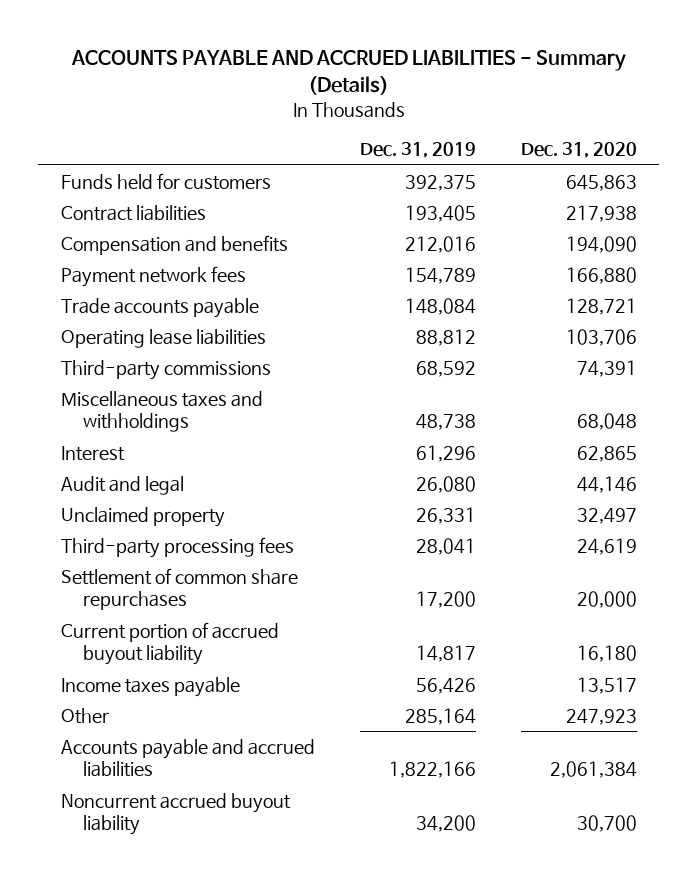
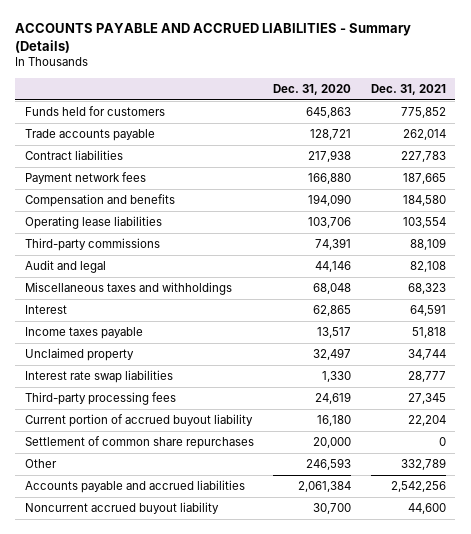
- | Dec. 31, 2019 | Dec. 31, 2020
+ | Dec. 31, 2020 | Dec. 31, 2021
moved up: Trade accounts payable | 128,721 | 262,014
moved down: Compensation and benefits | 194,090 | 184,580
moved up: Audit and legal | 44,146 | 82,108
moved up: Income taxes payable | 13,517 | 51,818
+ Interest rate swap liabilities | 1,330 | 28,777
- Other | 285,164 | 247,923
moved down: Settlement of common share repurchases | 20,000 | 0
+ Other | 246,593 | 332,789

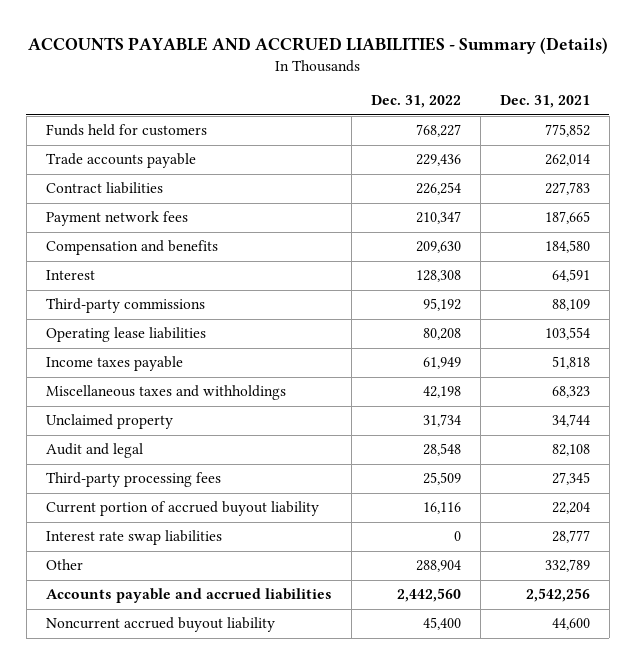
- | Dec. 31, 2020 | Dec. 31, 2021
+ | Dec. 31, 2022 | Dec. 31, 2021
moved down: Third-party commissions | 95,192 | 88,109
moved down: Operating lease liabilities | 80,208 | 103,554
moved down: Miscellaneous taxes and withholdings | 42,198 | 68,323
moved down: Audit and legal | 28,548 | 82,108
- Settlement of common share repurchases | 20,000 | 0
moved down: Interest rate swap liabilities | 0 | 28,777

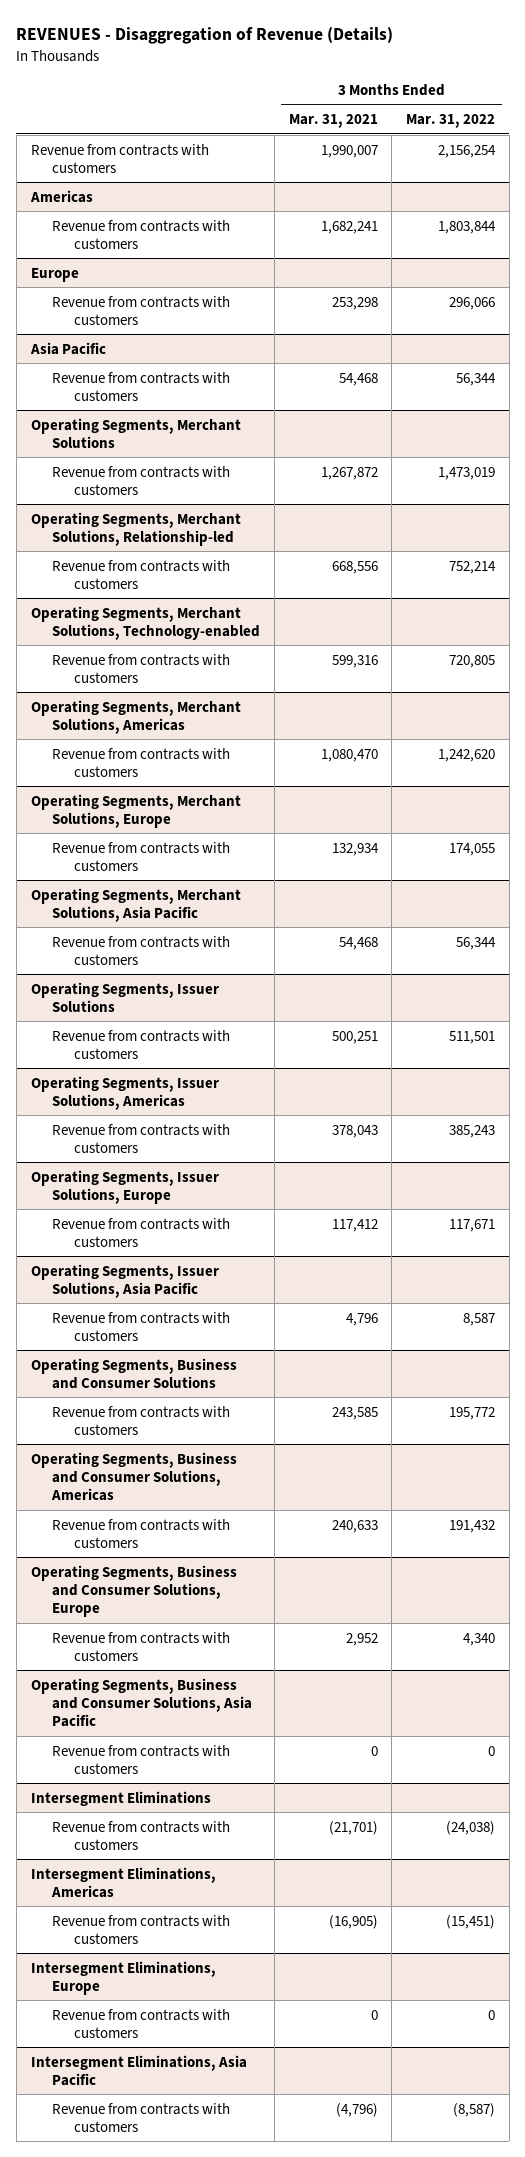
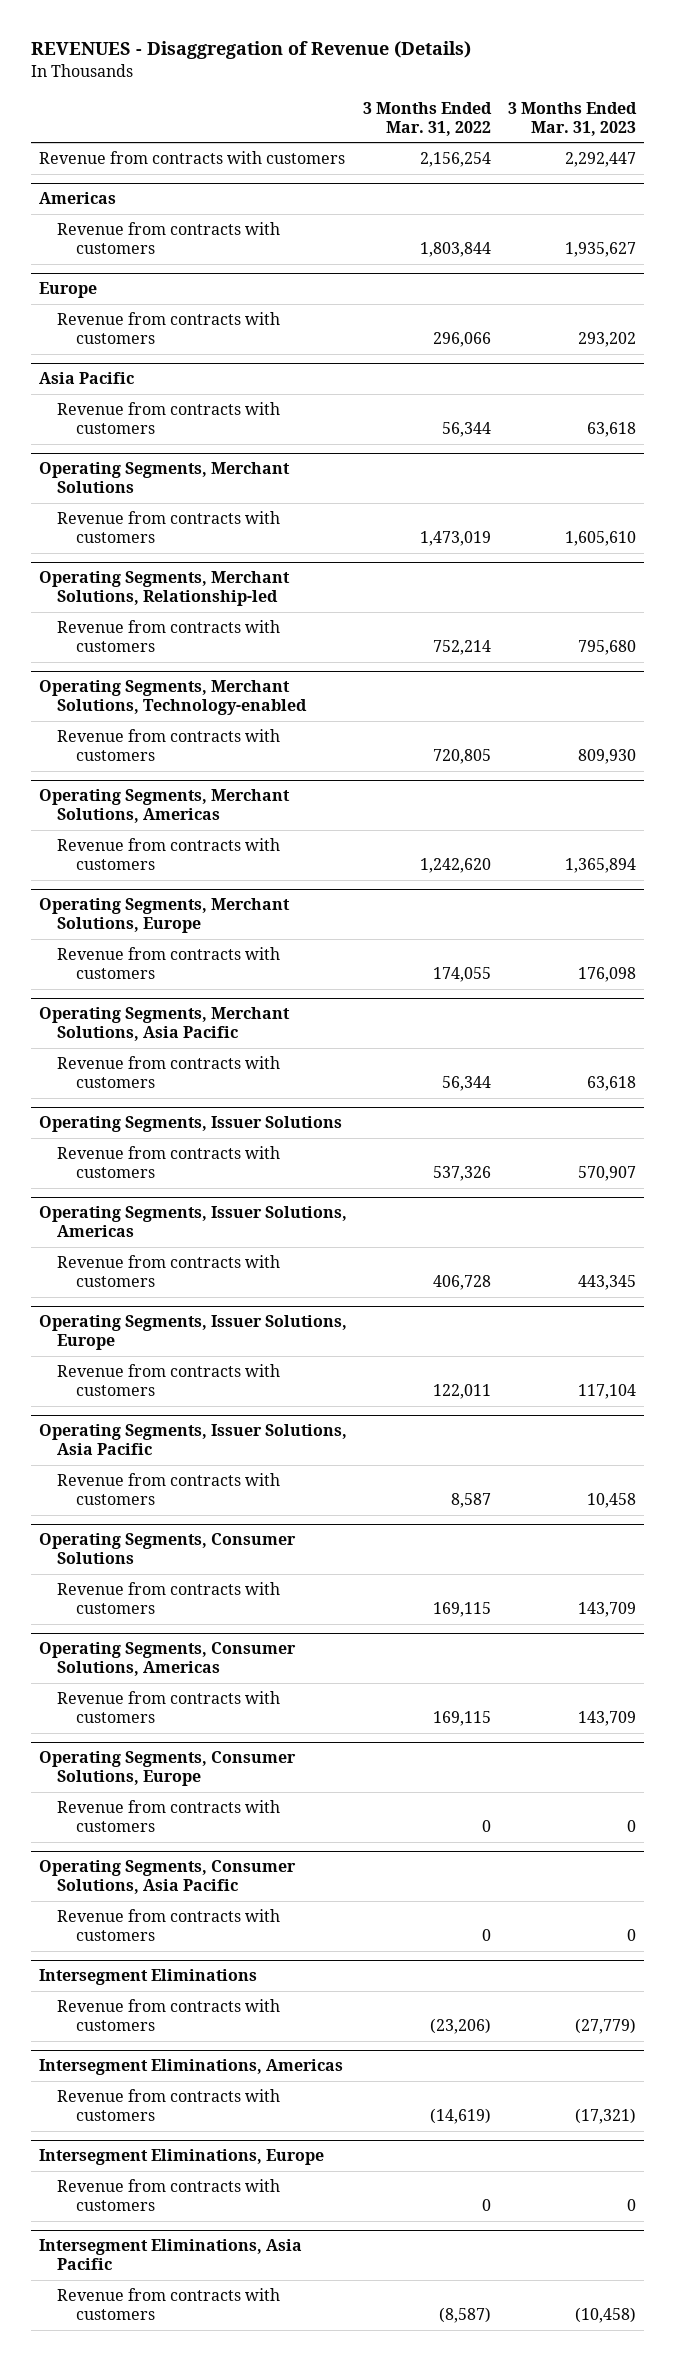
- | 3 Months Ended Mar. 31, 2021 | 3 Months Ended Mar. 31, 2022
+ | 3 Months Ended Mar. 31, 2022 | 3 Months Ended Mar. 31, 2023
@ Operating Segments, Issuer Solutions
- Revenue from contracts with customers | 500,251 | 511,501
+ Revenue from contracts with customers | 537,326 | 570,907
@ Operating Segments, Issuer Solutions, Americas
- Revenue from contracts with customers | 378,043 | 385,243
+ Revenue from contracts with customers | 406,728 | 443,345
@ Operating Segments, Issuer Solutions, Europe
- Revenue from contracts with customers | 117,412 | 117,671
+ Revenue from contracts with customers | 122,011 | 117,104
- Operating Segments, Business and Consumer Solutions
- Revenue from contracts with customers | 243,585 | 195,772
- Operating Segments, Business and Consumer Solutions, Americas
- Revenue from contracts with customers | 240,633 | 191,432
- Operating Segments, Business and Consumer Solutions, Europe
- Revenue from contracts with customers | 2,952 | 4,340
- Operating Segments, Business and Consumer Solutions, Asia Pacific
+ Operating Segments, Consumer Solutions
+ Revenue from contracts with customers | 169,115 | 143,709
+ Operating Segments, Consumer Solutions, Americas
+ Revenue from contracts with customers | 169,115 | 143,709
+ Operating Segments, Consumer Solutions, Europe
+ Operating Segments, Consumer Solutions, Asia Pacific
+ Revenue from contracts with customers | 0 | 0
@ Intersegment Eliminations
- Revenue from contracts with customers | (21,701) | (24,038)
+ Revenue from contracts with customers | (23,206) | (27,779)
@ Intersegment Eliminations, Americas
- Revenue from contracts with customers | (16,905) | (15,451)
+ Revenue from contracts with customers | (14,619) | (17,321)

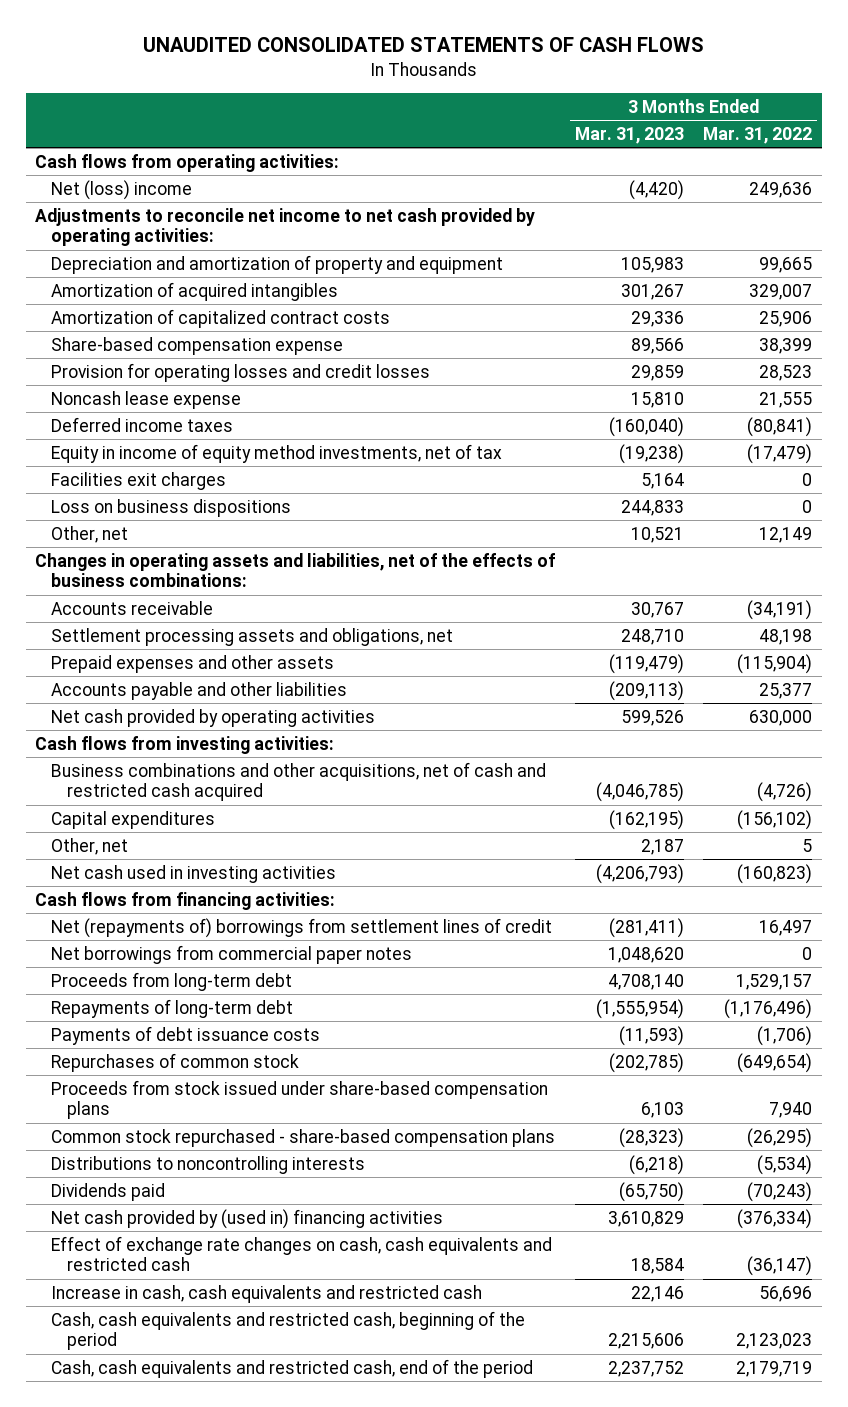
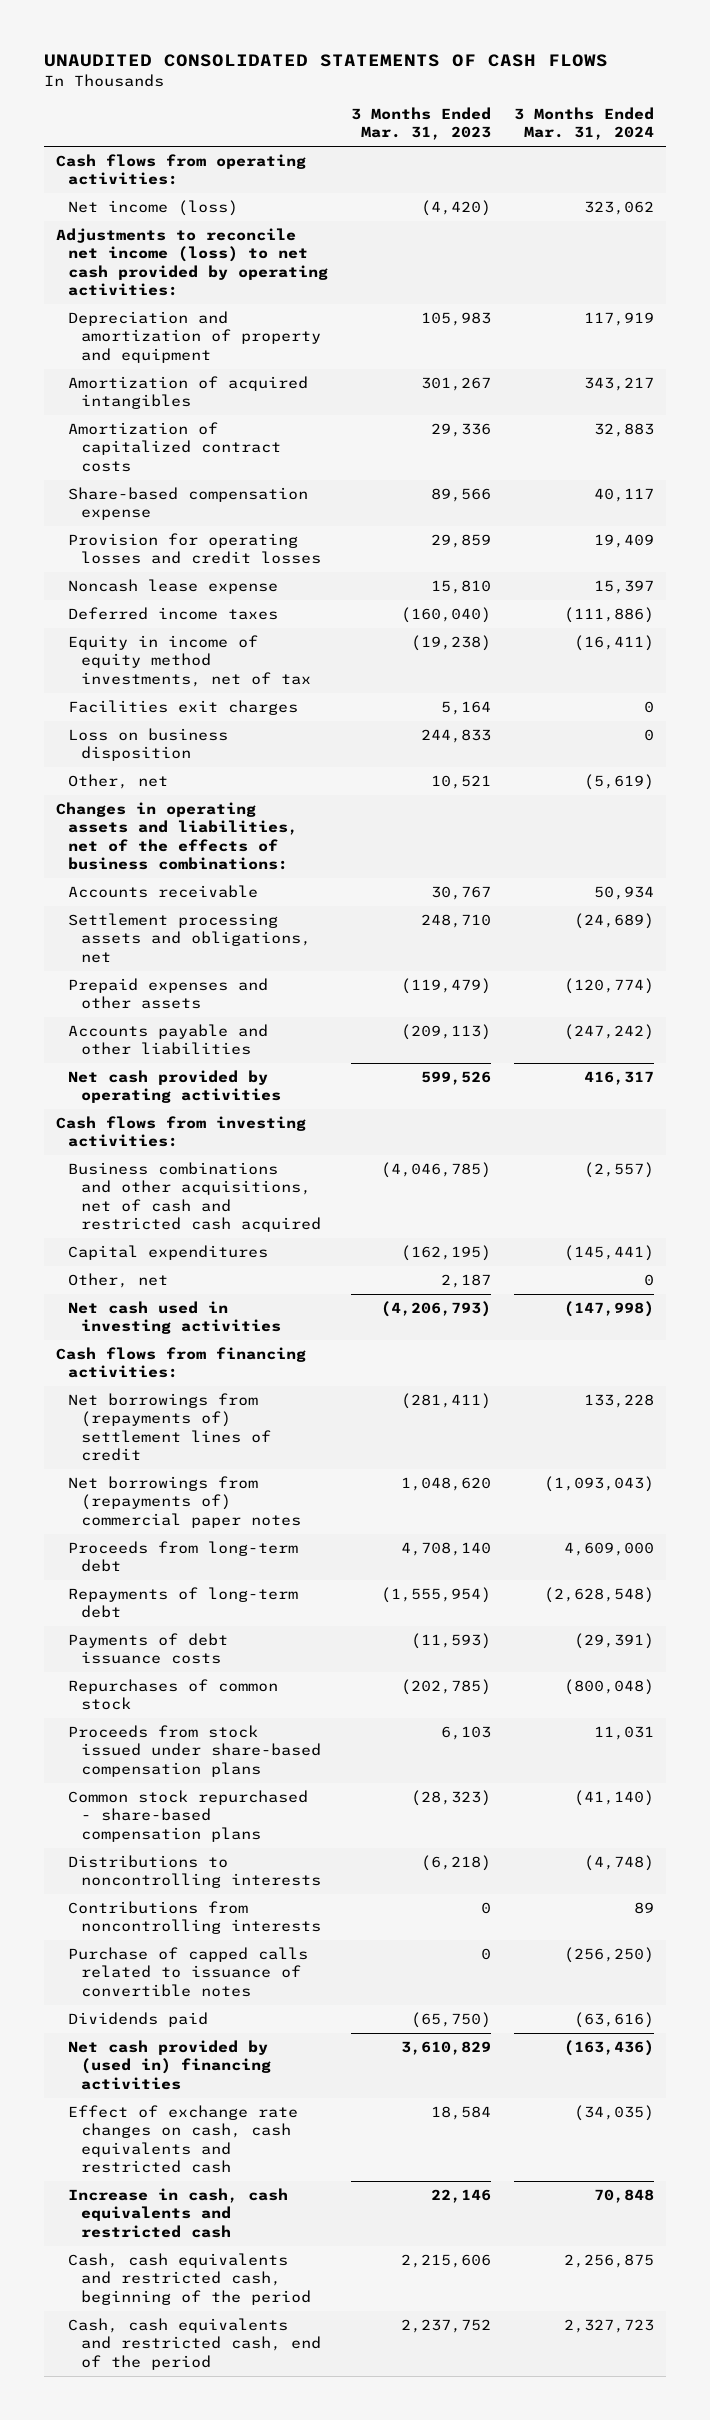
- | 3 Months Ended Mar. 31, 2023 | 3 Months Ended Mar. 31, 2022
+ | 3 Months Ended Mar. 31, 2023 | 3 Months Ended Mar. 31, 2024
- Net (loss) income | (4,420) | 249,636
- Adjustments to reconcile net income to net cash provided by operating activities:
+ Net income (loss) | (4,420) | 323,062
+ Adjustments to reconcile net income (loss) to net cash provided by operating activities:
- Loss on business dispositions | 244,833 | 0
+ Loss on business disposition | 244,833 | 0
- Net (repayments of) borrowings from settlement lines of credit | (281,411) | 16,497
- Net borrowings from commercial paper notes | 1,048,620 | 0
+ Net borrowings from (repayments of) settlement lines of credit | (281,411) | 133,228
+ Net borrowings from (repayments of) commercial paper notes | 1,048,620 | (1,093,043)
+ Contributions from noncontrolling interests | 0 | 89
+ Purchase of capped calls related to issuance of convertible notes | 0 | (256,250)

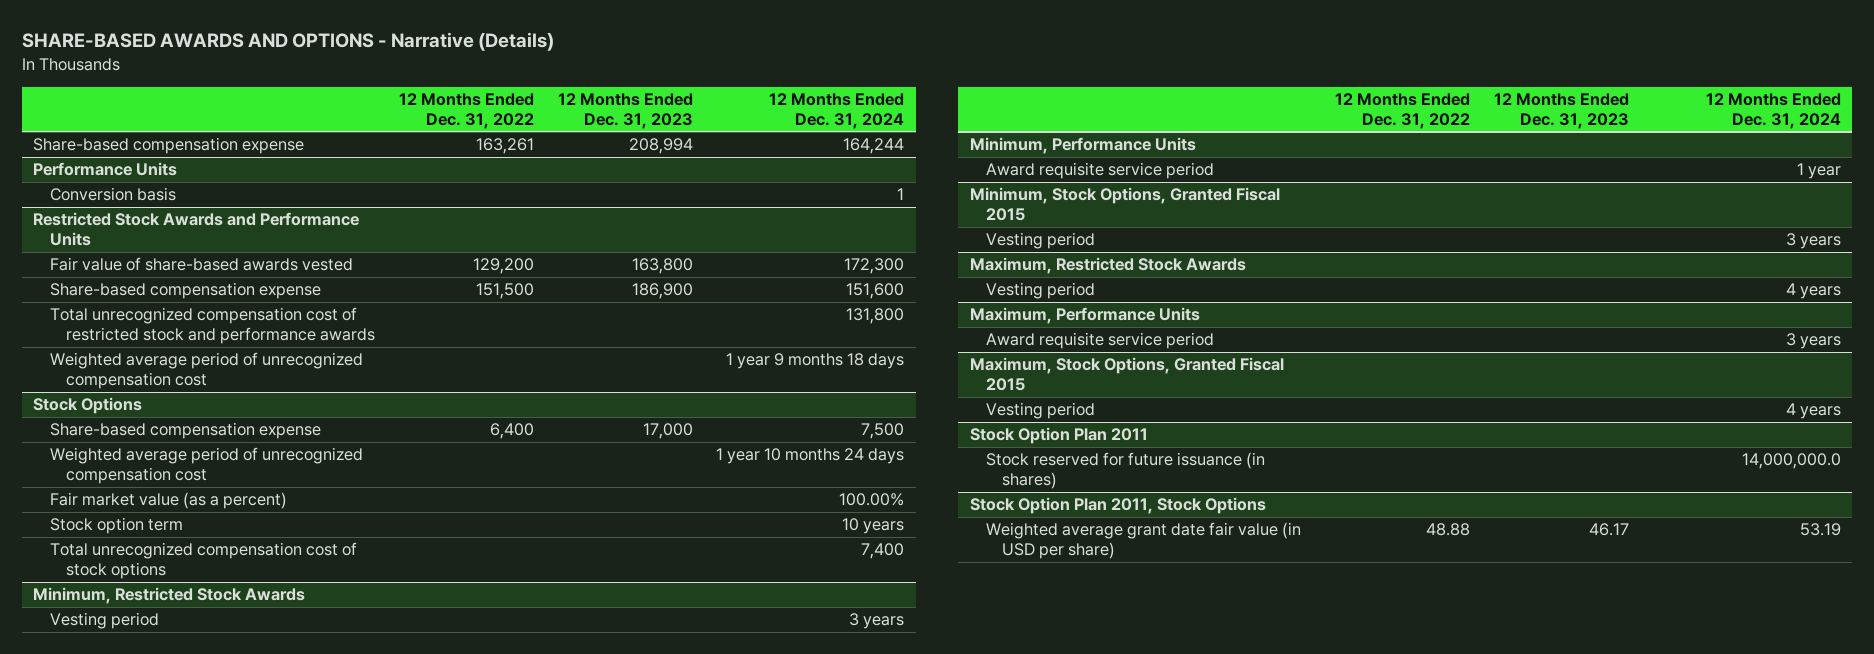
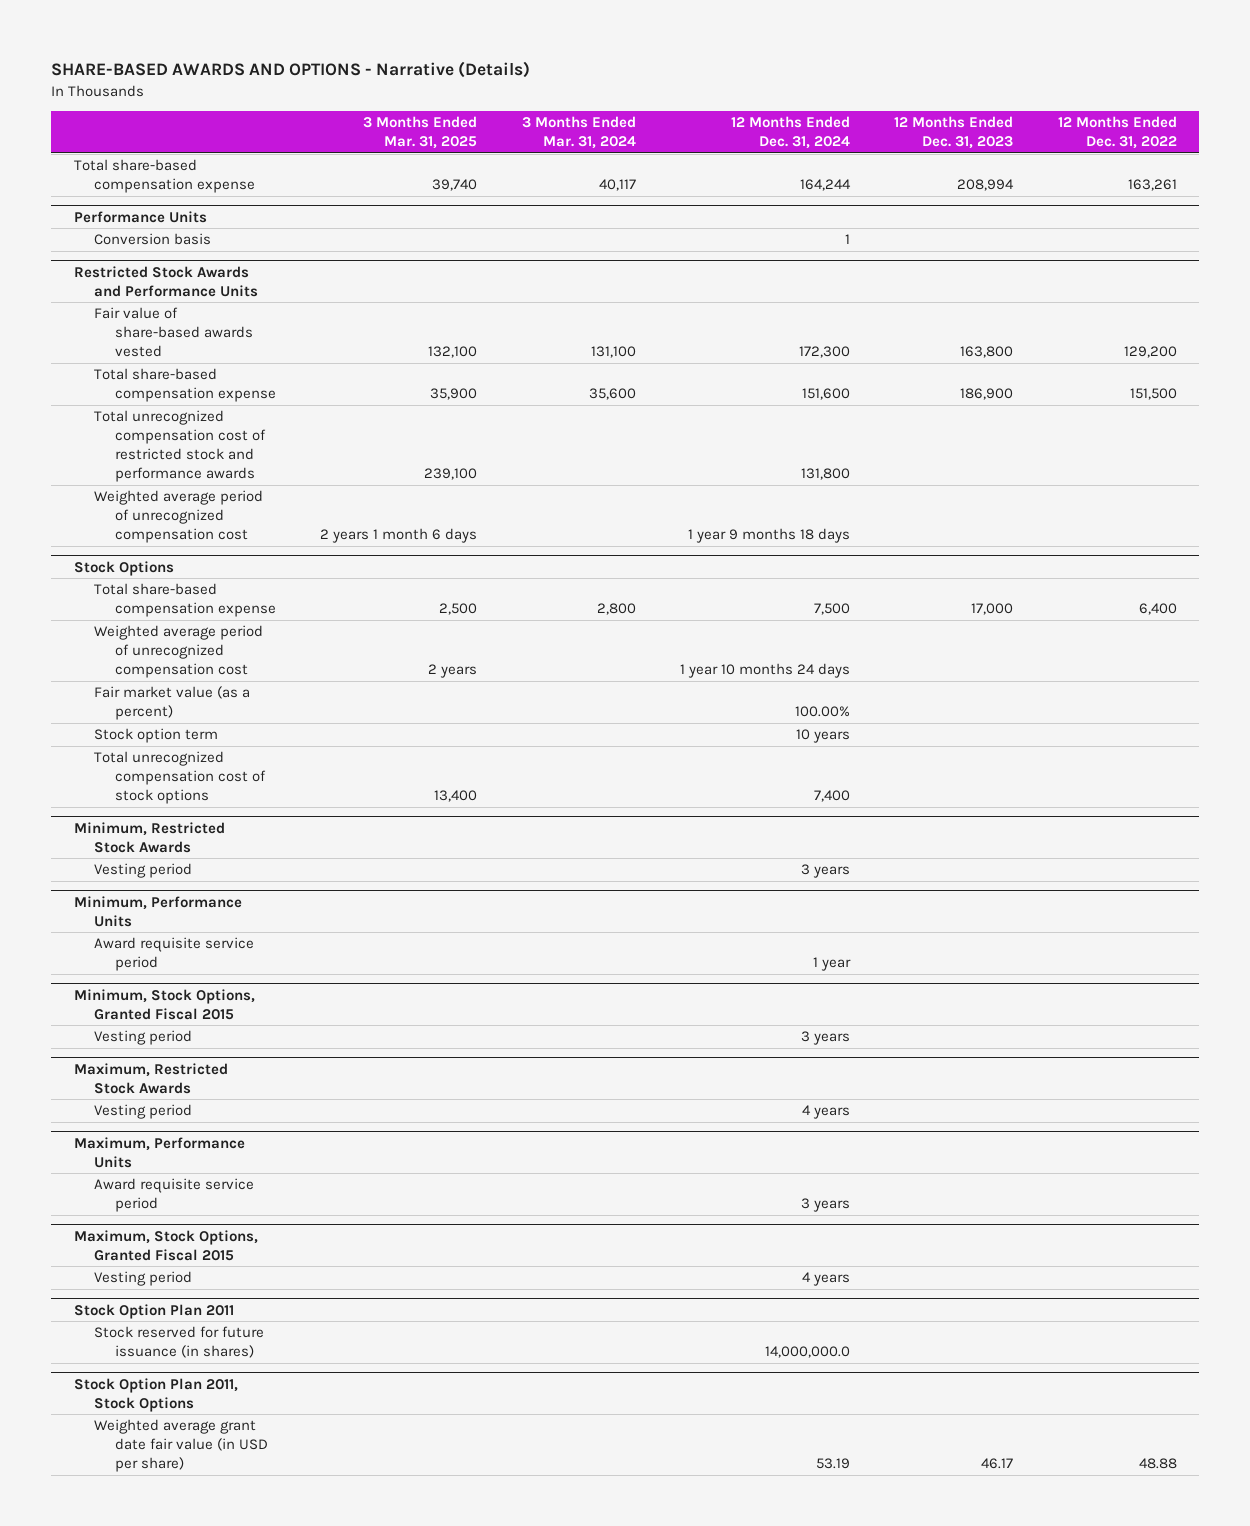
- | 12 Months Ended Dec. 31, 2022 | 12 Months Ended Dec. 31, 2023 | 12 Months Ended Dec. 31, 2024
+ | 3 Months Ended Mar. 31, 2025 | 3 Months Ended Mar. 31, 2024 | 12 Months Ended Dec. 31, 2024 | 12 Months Ended Dec. 31, 2023 | 12 Months Ended Dec. 31, 2022
- Share-based compensation expense | 163,261 | 208,994 | 164,244
+ Total share-based compensation expense | 39,740 | 40,117 | 164,244 | 208,994 | 163,261
@ Restricted Stock Awards and Performance Units
- Share-based compensation expense | 151,500 | 186,900 | 151,600
+ Total share-based compensation expense | 35,900 | 35,600 | 151,600 | 186,900 | 151,500
@ Stock Options
- Share-based compensation expense | 6,400 | 17,000 | 7,500
+ Total share-based compensation expense | 2,500 | 2,800 | 7,500 | 17,000 | 6,400

